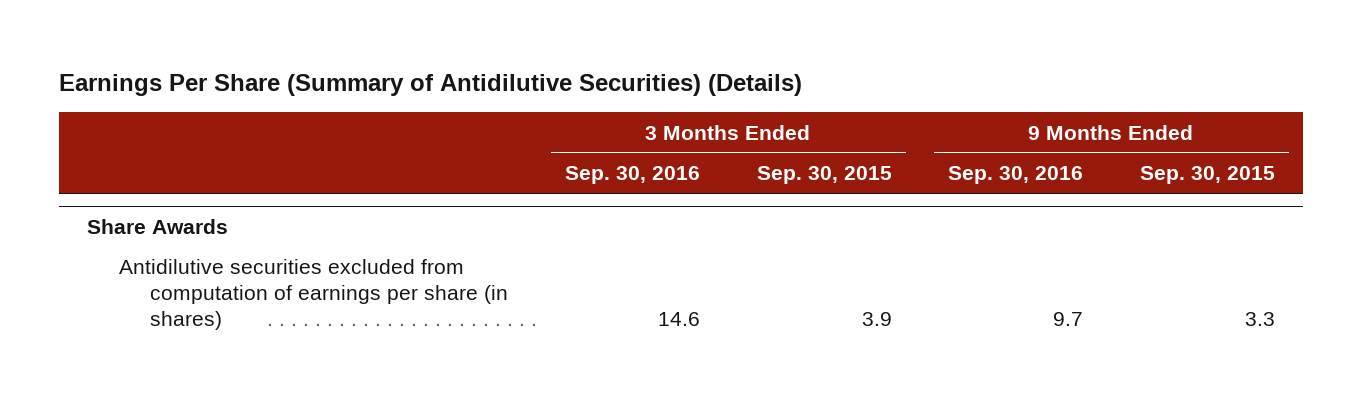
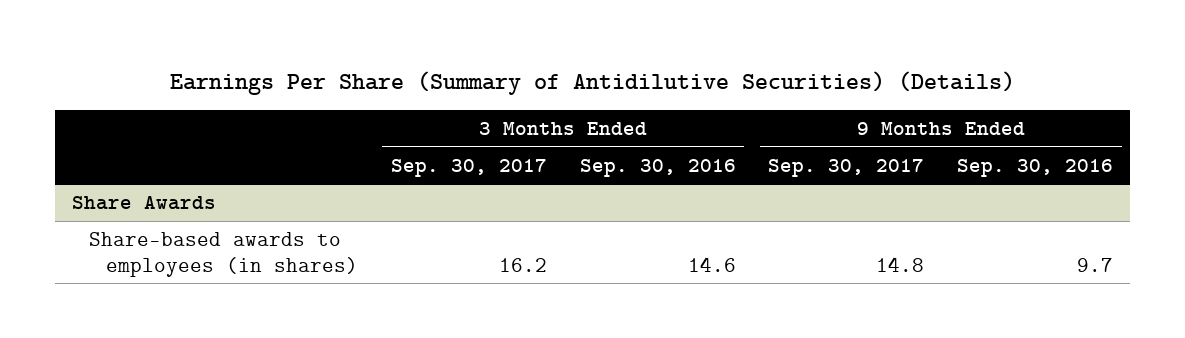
- | 3 Months Ended Sep. 30, 2016 | 3 Months Ended Sep. 30, 2015 | 9 Months Ended Sep. 30, 2016 | 9 Months Ended Sep. 30, 2015
+ | 3 Months Ended Sep. 30, 2017 | 3 Months Ended Sep. 30, 2016 | 9 Months Ended Sep. 30, 2017 | 9 Months Ended Sep. 30, 2016
@ Share Awards
- Antidilutive securities excluded from computation of earnings per share (in shares) | 14.6 | 3.9 | 9.7 | 3.3
+ Share-based awards to employees (in shares) | 16.2 | 14.6 | 14.8 | 9.7

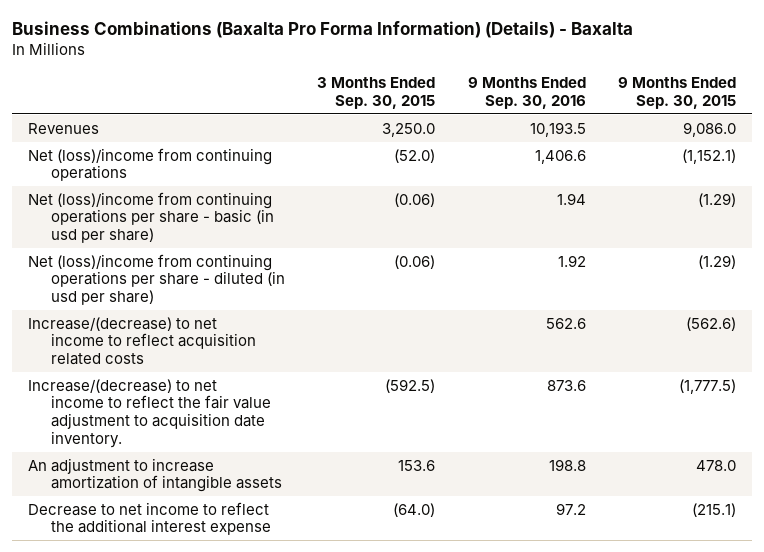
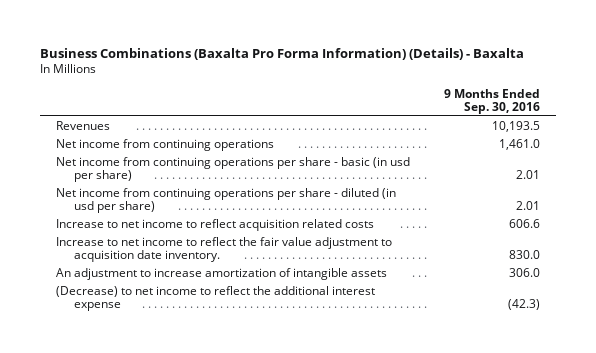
- | 3 Months Ended Sep. 30, 2015 | 9 Months Ended Sep. 30, 2016 | 9 Months Ended Sep. 30, 2015
+ | 9 Months Ended Sep. 30, 2016
- Net (loss)/income from continuing operations | (52.0) | 1,406.6 | (1,152.1)
- Net (loss)/income from continuing operations per share - basic (in usd per share) | (0.06) | 1.94 | (1.29)
- Net (loss)/income from continuing operations per share - diluted (in usd per share) | (0.06) | 1.92 | (1.29)
- Increase/(decrease) to net income to reflect acquisition related costs | | 562.6 | (562.6)
- Increase/(decrease) to net income to reflect the fair value adjustment to acquisition date inventory. | (592.5) | 873.6 | (1,777.5)
- An adjustment to increase amortization of intangible assets | 153.6 | 198.8 | 478.0
- Decrease to net income to reflect the additional interest expense | (64.0) | 97.2 | (215.1)
+ Net income from continuing operations | 1,461.0
+ Net income from continuing operations per share - basic (in usd per share) | 2.01
+ Net income from continuing operations per share - diluted (in usd per share) | 2.01
+ Increase to net income to reflect acquisition related costs | 606.6
+ Increase to net income to reflect the fair value adjustment to acquisition date inventory. | 830.0
+ An adjustment to increase amortization of intangible assets | 306.0
+ (Decrease) to net income to reflect the additional interest expense | (42.3)

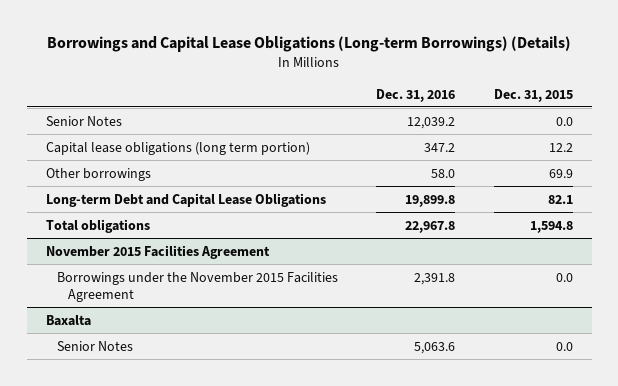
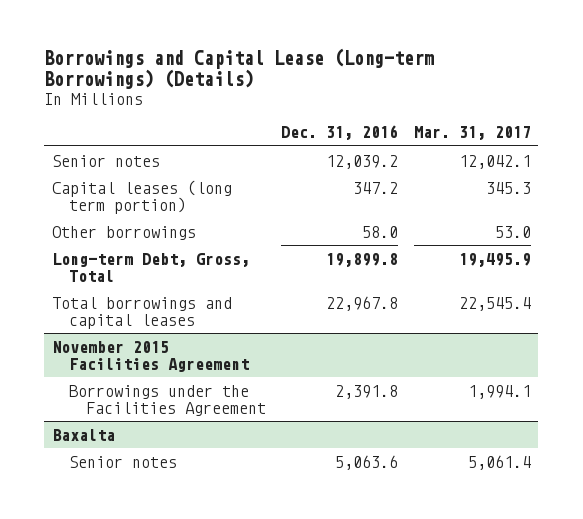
- Borrowings and Capital Lease Obligations (Long-term Borrowings) (Details)
+ Borrowings and Capital Lease (Long-term Borrowings) (Details)
- | Dec. 31, 2016 | Dec. 31, 2015
+ | Dec. 31, 2016 | Mar. 31, 2017
- Senior Notes | 12,039.2 | 0.0
- Capital lease obligations (long term portion) | 347.2 | 12.2
+ Senior notes | 12,039.2 | 12,042.1
+ Capital leases (long term portion) | 347.2 | 345.3
- Long-term Debt and Capital Lease Obligations | 19,899.8 | 82.1
- Total obligations | 22,967.8 | 1,594.8
+ Long-term Debt, Gross, Total | 19,899.8 | 19,495.9
+ Total borrowings and capital leases | 22,967.8 | 22,545.4
@ November 2015 Facilities Agreement
- Borrowings under the November 2015 Facilities Agreement | 2,391.8 | 0.0
+ Borrowings under the Facilities Agreement | 2,391.8 | 1,994.1
@ Baxalta
- Senior Notes | 5,063.6 | 0.0
+ Senior notes | 5,063.6 | 5,061.4

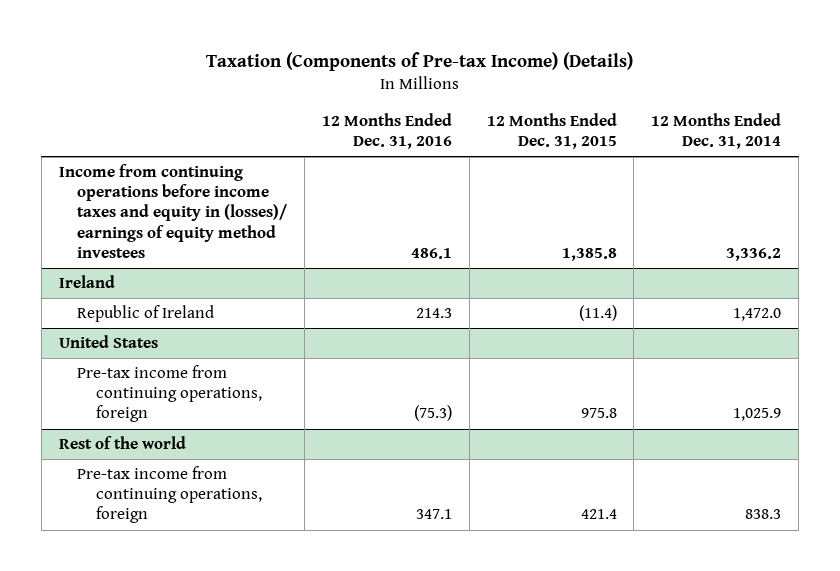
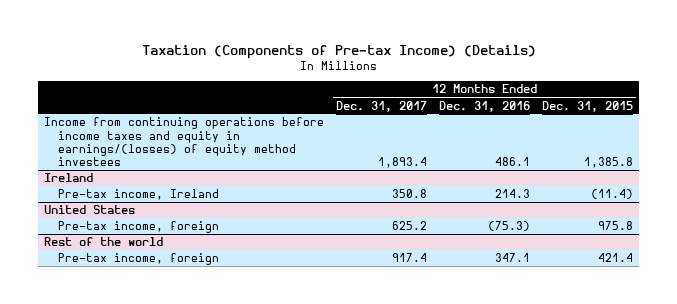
- | 12 Months Ended Dec. 31, 2016 | 12 Months Ended Dec. 31, 2015 | 12 Months Ended Dec. 31, 2014
+ | 12 Months Ended Dec. 31, 2017 | 12 Months Ended Dec. 31, 2016 | 12 Months Ended Dec. 31, 2015
- Income from continuing operations before income taxes and equity in (losses)/ earnings of equity method investees | 486.1 | 1,385.8 | 3,336.2
+ Income from continuing operations before income taxes and equity in earnings/(losses) of equity method investees | 1,893.4 | 486.1 | 1,385.8
@ Ireland
- Republic of Ireland | 214.3 | (11.4) | 1,472.0
+ Pre-tax income, Ireland | 350.8 | 214.3 | (11.4)
@ United States
- Pre-tax income from continuing operations, foreign | (75.3) | 975.8 | 1,025.9
+ Pre-tax income, foreign | 625.2 | (75.3) | 975.8
@ Rest of the world
- Pre-tax income from continuing operations, foreign | 347.1 | 421.4 | 838.3
+ Pre-tax income, foreign | 917.4 | 347.1 | 421.4

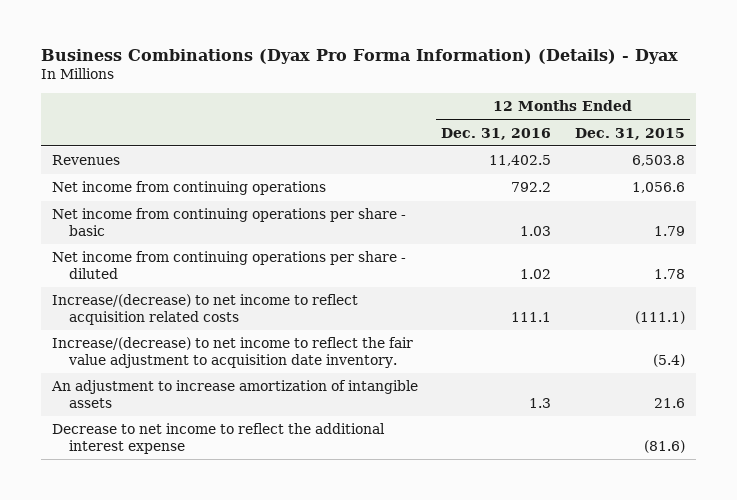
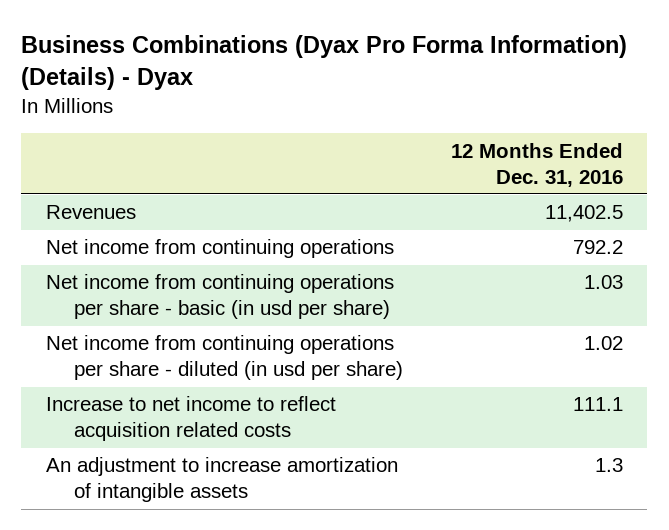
- | 12 Months Ended Dec. 31, 2016 | 12 Months Ended Dec. 31, 2015
+ | 12 Months Ended Dec. 31, 2016
- Net income from continuing operations per share - basic | 1.03 | 1.79
- Net income from continuing operations per share - diluted | 1.02 | 1.78
- Increase/(decrease) to net income to reflect acquisition related costs | 111.1 | (111.1)
- Increase/(decrease) to net income to reflect the fair value adjustment to acquisition date inventory. | | (5.4)
+ Net income from continuing operations per share - basic (in usd per share) | 1.03
+ Net income from continuing operations per share - diluted (in usd per share) | 1.02
+ Increase to net income to reflect acquisition related costs | 111.1
- Decrease to net income to reflect the additional interest expense | | (81.6)

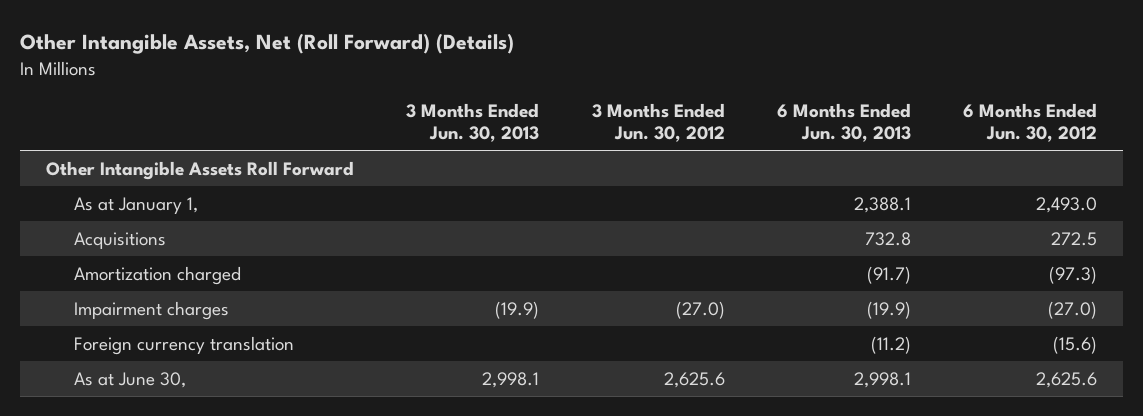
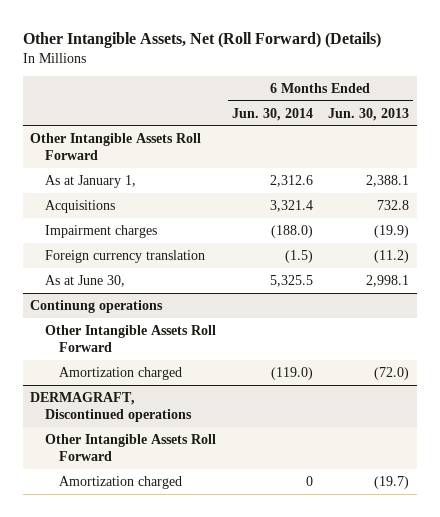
- | 3 Months Ended Jun. 30, 2013 | 3 Months Ended Jun. 30, 2012 | 6 Months Ended Jun. 30, 2013 | 6 Months Ended Jun. 30, 2012
+ | 6 Months Ended Jun. 30, 2014 | 6 Months Ended Jun. 30, 2013
- Amortization charged | | | (91.7) | (97.3)
+ Continung operations
+ Other Intangible Assets Roll Forward
+ Amortization charged | (119.0) | (72.0)
+ DERMAGRAFT, Discontinued operations
+ Other Intangible Assets Roll Forward
+ Amortization charged | 0 | (19.7)

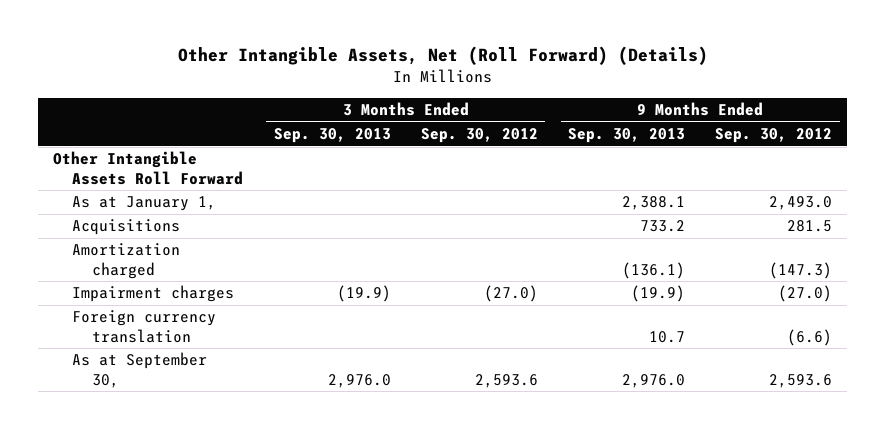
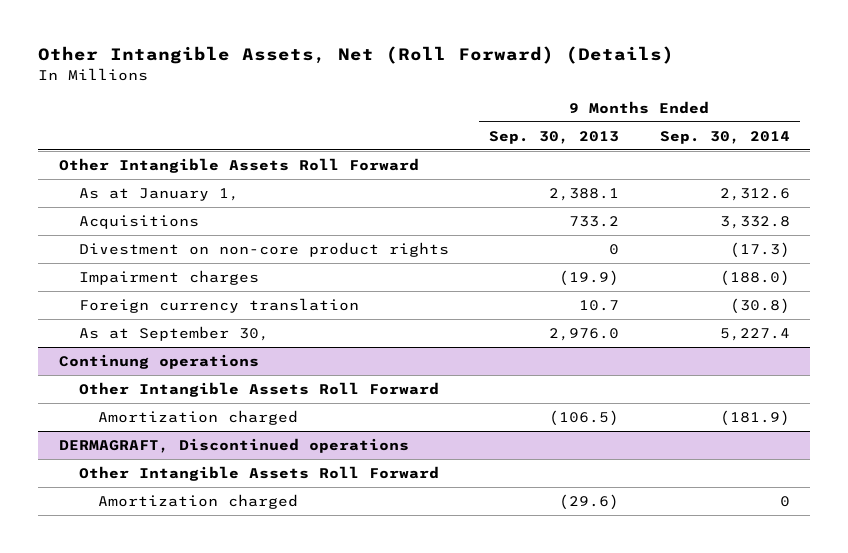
- | 3 Months Ended Sep. 30, 2013 | 3 Months Ended Sep. 30, 2012 | 9 Months Ended Sep. 30, 2013 | 9 Months Ended Sep. 30, 2012
+ | 9 Months Ended Sep. 30, 2013 | 9 Months Ended Sep. 30, 2014
- Amortization charged | | | (136.1) | (147.3)
+ Divestment on non-core product rights | 0 | (17.3)
+ Continung operations
+ Other Intangible Assets Roll Forward
+ Amortization charged | (106.5) | (181.9)
+ DERMAGRAFT, Discontinued operations
+ Other Intangible Assets Roll Forward
+ Amortization charged | (29.6) | 0

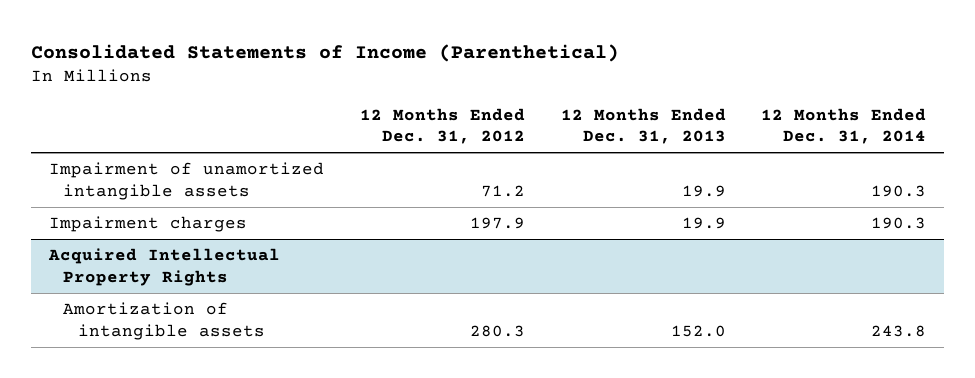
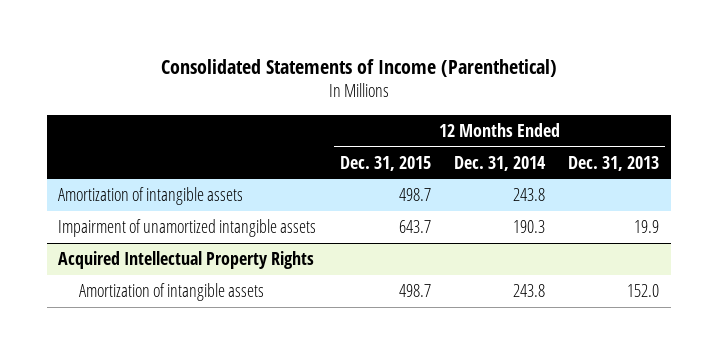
- | 12 Months Ended Dec. 31, 2012 | 12 Months Ended Dec. 31, 2013 | 12 Months Ended Dec. 31, 2014
+ | 12 Months Ended Dec. 31, 2015 | 12 Months Ended Dec. 31, 2014 | 12 Months Ended Dec. 31, 2013
+ Amortization of intangible assets | 498.7 | 243.8 |
- Impairment charges | 197.9 | 19.9 | 190.3

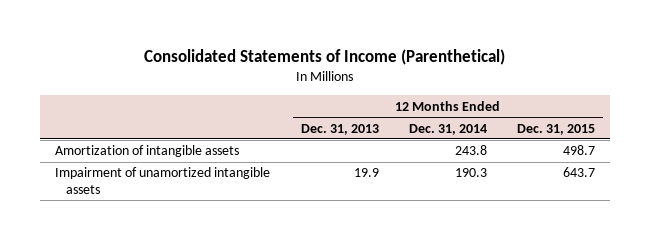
- | 12 Months Ended Dec. 31, 2015 | 12 Months Ended Dec. 31, 2014 | 12 Months Ended Dec. 31, 2013
+ | 12 Months Ended Dec. 31, 2013 | 12 Months Ended Dec. 31, 2014 | 12 Months Ended Dec. 31, 2015
- Acquired Intellectual Property Rights
- Amortization of intangible assets | 498.7 | 243.8 | 152.0

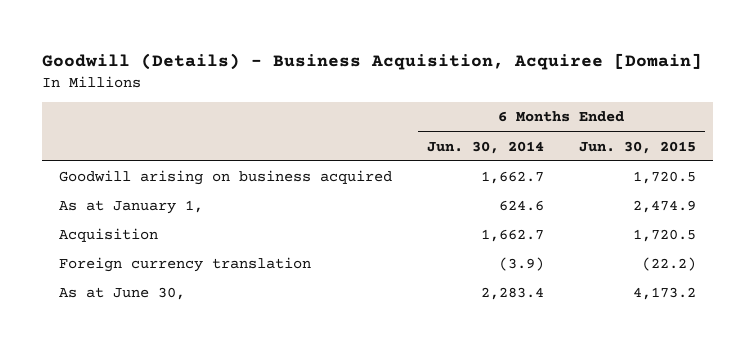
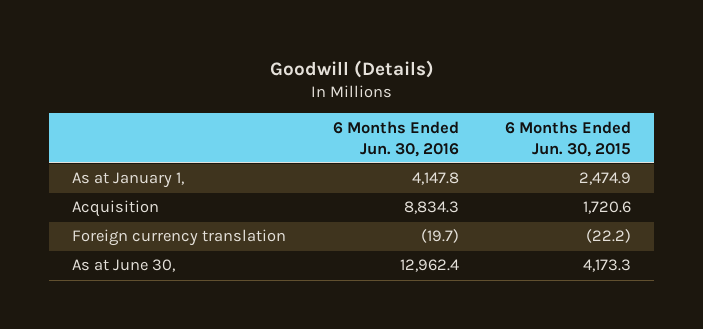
- Goodwill (Details) - Business Acquisition, Acquiree [Domain]
+ Goodwill (Details)
- | 6 Months Ended Jun. 30, 2014 | 6 Months Ended Jun. 30, 2015
+ | 6 Months Ended Jun. 30, 2016 | 6 Months Ended Jun. 30, 2015
- Goodwill arising on business acquired | 1,662.7 | 1,720.5
- Acquisition | 1,662.7 | 1,720.5
+ Acquisition | 8,834.3 | 1,720.6
- As at June 30, | 2,283.4 | 4,173.2
+ As at June 30, | 12,962.4 | 4,173.3

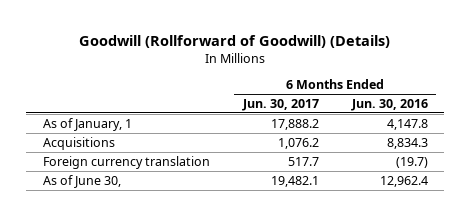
- Goodwill (Details)
+ Goodwill (Rollforward of Goodwill) (Details)
- | 6 Months Ended Jun. 30, 2016 | 6 Months Ended Jun. 30, 2015
+ | 6 Months Ended Jun. 30, 2017 | 6 Months Ended Jun. 30, 2016
- As at January 1, | 4,147.8 | 2,474.9
- Acquisition | 8,834.3 | 1,720.6
+ As of January, 1 | 17,888.2 | 4,147.8
+ Acquisitions | 1,076.2 | 8,834.3
- As at June 30, | 12,962.4 | 4,173.3
+ As of June 30, | 19,482.1 | 12,962.4

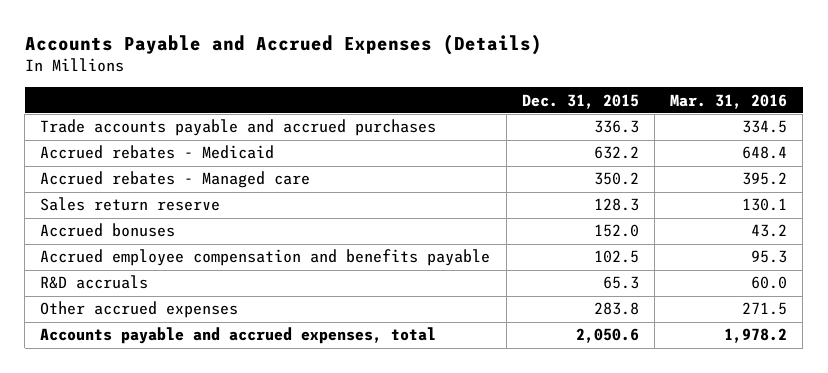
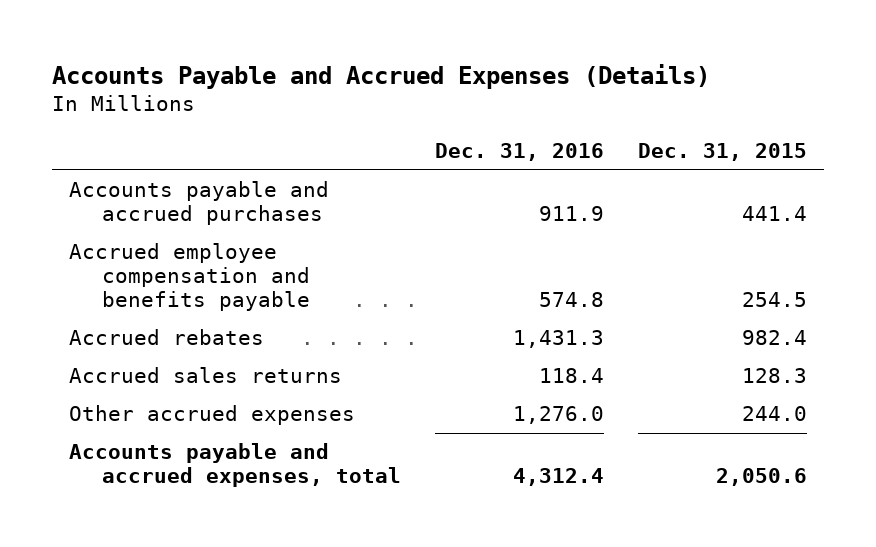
- | Dec. 31, 2015 | Mar. 31, 2016
+ | Dec. 31, 2016 | Dec. 31, 2015
- Trade accounts payable and accrued purchases | 336.3 | 334.5
- Accrued rebates - Medicaid | 632.2 | 648.4
- Accrued rebates - Managed care | 350.2 | 395.2
- Sales return reserve | 128.3 | 130.1
- Accrued bonuses | 152.0 | 43.2
- Accrued employee compensation and benefits payable | 102.5 | 95.3
- R&D accruals | 65.3 | 60.0
- Other accrued expenses | 283.8 | 271.5
+ Accounts payable and accrued purchases | 911.9 | 441.4
+ Accrued employee compensation and benefits payable | 574.8 | 254.5
+ Accrued rebates | 1,431.3 | 982.4
+ Accrued sales returns | 118.4 | 128.3
+ Other accrued expenses | 1,276.0 | 244.0

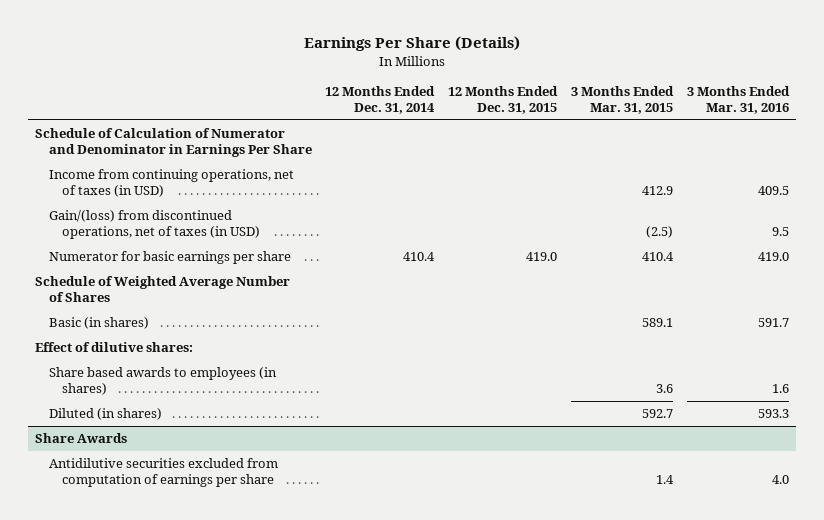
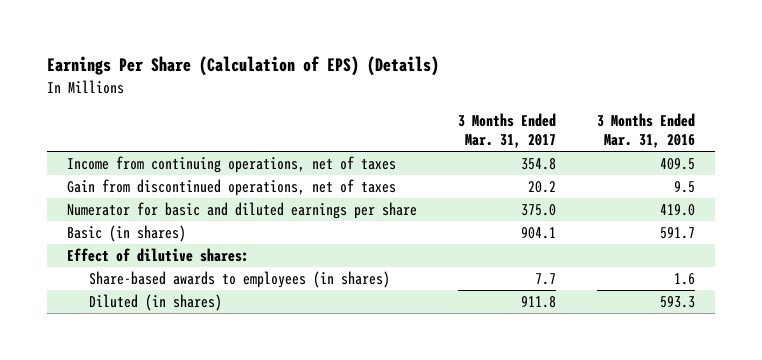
- Earnings Per Share (Details)
+ Earnings Per Share (Calculation of EPS) (Details)
- | 12 Months Ended Dec. 31, 2014 | 12 Months Ended Dec. 31, 2015 | 3 Months Ended Mar. 31, 2015 | 3 Months Ended Mar. 31, 2016
+ | 3 Months Ended Mar. 31, 2017 | 3 Months Ended Mar. 31, 2016
- Schedule of Calculation of Numerator and Denominator in Earnings Per Share
- Income from continuing operations, net of taxes (in USD) | | | 412.9 | 409.5
- Gain/(loss) from discontinued operations, net of taxes (in USD) | | | (2.5) | 9.5
- Numerator for basic earnings per share | 410.4 | 419.0 | 410.4 | 419.0
- Schedule of Weighted Average Number of Shares
+ Income from continuing operations, net of taxes | 354.8 | 409.5
+ Gain from discontinued operations, net of taxes | 20.2 | 9.5
+ Numerator for basic and diluted earnings per share | 375.0 | 419.0
- Share based awards to employees (in shares) | | | 3.6 | 1.6
+ Share-based awards to employees (in shares) | 7.7 | 1.6
- Share Awards
- Antidilutive securities excluded from computation of earnings per share | | | 1.4 | 4.0

